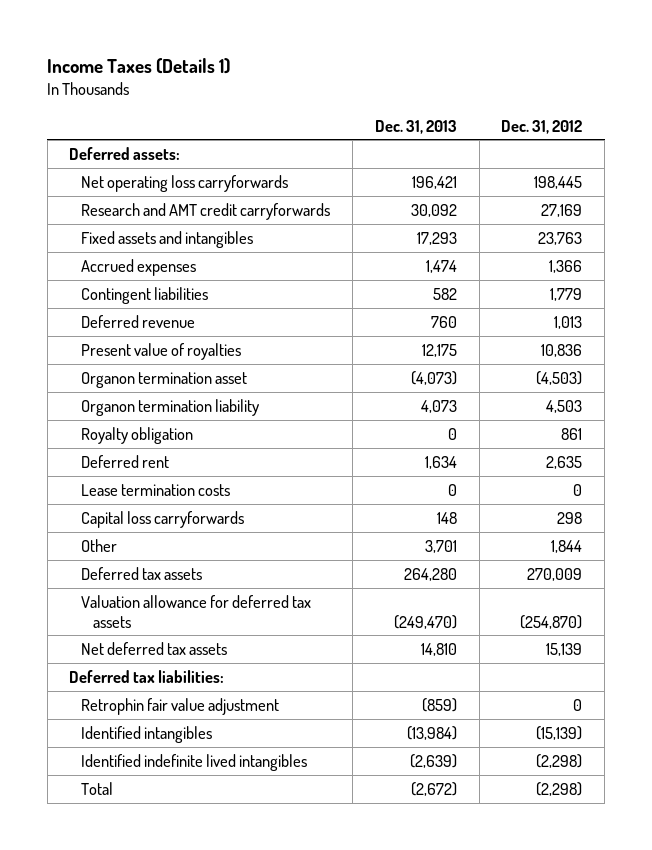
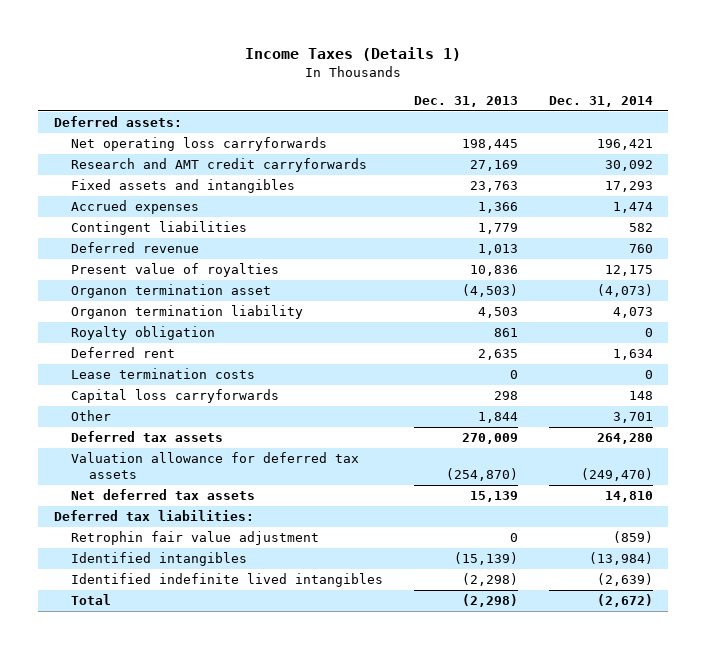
- | Dec. 31, 2013 | Dec. 31, 2012
+ | Dec. 31, 2013 | Dec. 31, 2014
- Net operating loss carryforwards | 196,421 | 198,445
- Research and AMT credit carryforwards | 30,092 | 27,169
- Fixed assets and intangibles | 17,293 | 23,763
- Accrued expenses | 1,474 | 1,366
- Contingent liabilities | 582 | 1,779
- Deferred revenue | 760 | 1,013
- Present value of royalties | 12,175 | 10,836
- Organon termination asset | (4,073) | (4,503)
- Organon termination liability | 4,073 | 4,503
- Royalty obligation | 0 | 861
- Deferred rent | 1,634 | 2,635
+ Net operating loss carryforwards | 198,445 | 196,421
+ Research and AMT credit carryforwards | 27,169 | 30,092
+ Fixed assets and intangibles | 23,763 | 17,293
+ Accrued expenses | 1,366 | 1,474
+ Contingent liabilities | 1,779 | 582
+ Deferred revenue | 1,013 | 760
+ Present value of royalties | 10,836 | 12,175
+ Organon termination asset | (4,503) | (4,073)
+ Organon termination liability | 4,503 | 4,073
+ Royalty obligation | 861 | 0
+ Deferred rent | 2,635 | 1,634
- Capital loss carryforwards | 148 | 298
- Other | 3,701 | 1,844
- Deferred tax assets | 264,280 | 270,009
- Valuation allowance for deferred tax assets | (249,470) | (254,870)
- Net deferred tax assets | 14,810 | 15,139
+ Capital loss carryforwards | 298 | 148
+ Other | 1,844 | 3,701
+ Deferred tax assets | 270,009 | 264,280
+ Valuation allowance for deferred tax assets | (254,870) | (249,470)
+ Net deferred tax assets | 15,139 | 14,810
- Retrophin fair value adjustment | (859) | 0
- Identified intangibles | (13,984) | (15,139)
- Identified indefinite lived intangibles | (2,639) | (2,298)
- Total | (2,672) | (2,298)
+ Retrophin fair value adjustment | 0 | (859)
+ Identified intangibles | (15,139) | (13,984)
+ Identified indefinite lived intangibles | (2,298) | (2,639)
+ Total | (2,298) | (2,672)

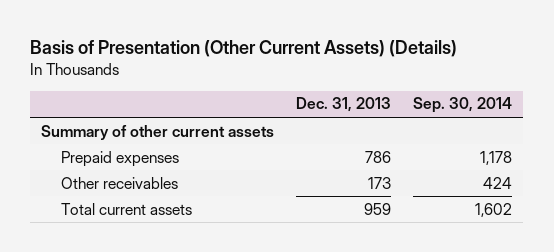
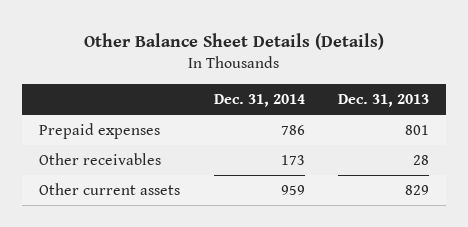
- Basis of Presentation (Other Current Assets) (Details)
+ Other Balance Sheet Details (Details)
- | Dec. 31, 2013 | Sep. 30, 2014
+ | Dec. 31, 2014 | Dec. 31, 2013
- Summary of other current assets
- Prepaid expenses | 786 | 1,178
- Other receivables | 173 | 424
- Total current assets | 959 | 1,602
+ Prepaid expenses | 786 | 801
+ Other receivables | 173 | 28
+ Other current assets | 959 | 829

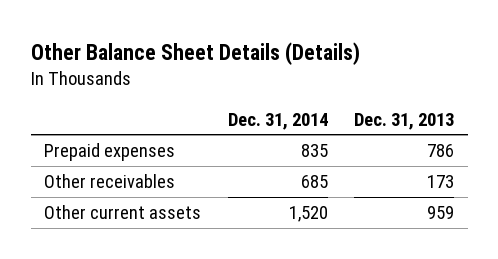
- Prepaid expenses | 786 | 801
- Other receivables | 173 | 28
- Other current assets | 959 | 829
+ Prepaid expenses | 835 | 786
+ Other receivables | 685 | 173
+ Other current assets | 1,520 | 959

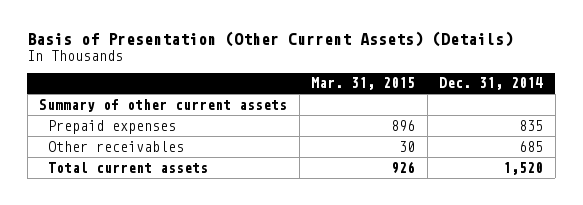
- Other Balance Sheet Details (Details)
+ Basis of Presentation (Other Current Assets) (Details)
- | Dec. 31, 2014 | Dec. 31, 2013
+ | Mar. 31, 2015 | Dec. 31, 2014
+ Summary of other current assets
- Other current assets | 1,520 | 959
+ Total current assets | 926 | 1,520

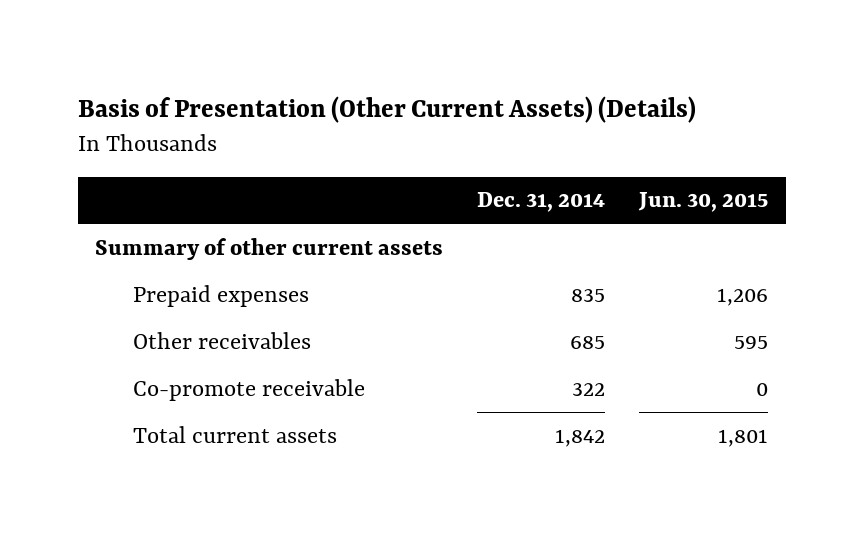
- | Mar. 31, 2015 | Dec. 31, 2014
+ | Dec. 31, 2014 | Jun. 30, 2015
- Total current assets | 926 | 1,520
+ Co-promote receivable | 322 | 0
+ Total current assets | 1,842 | 1,801

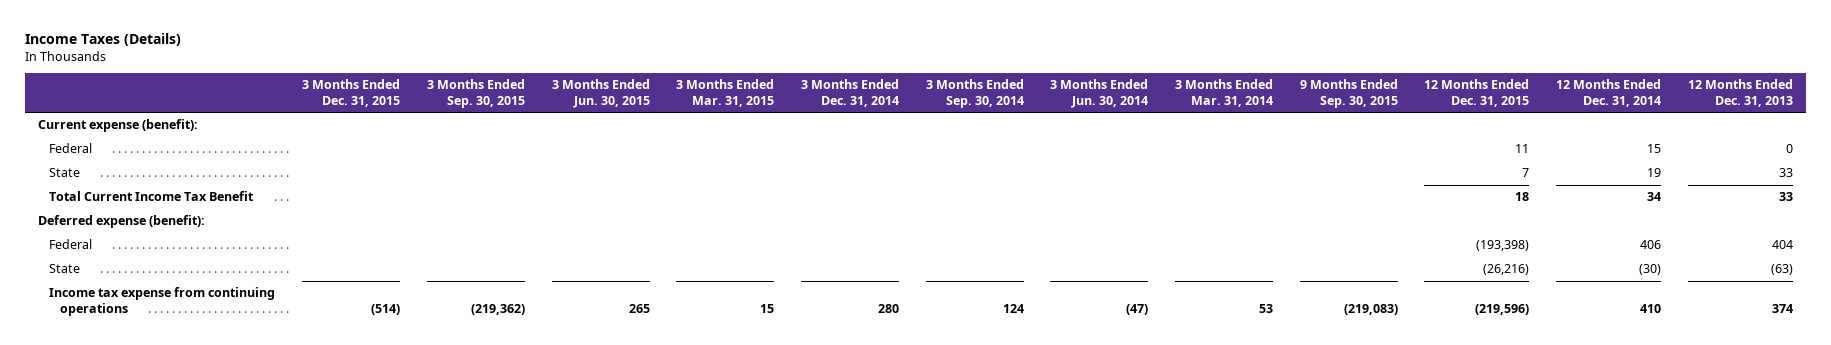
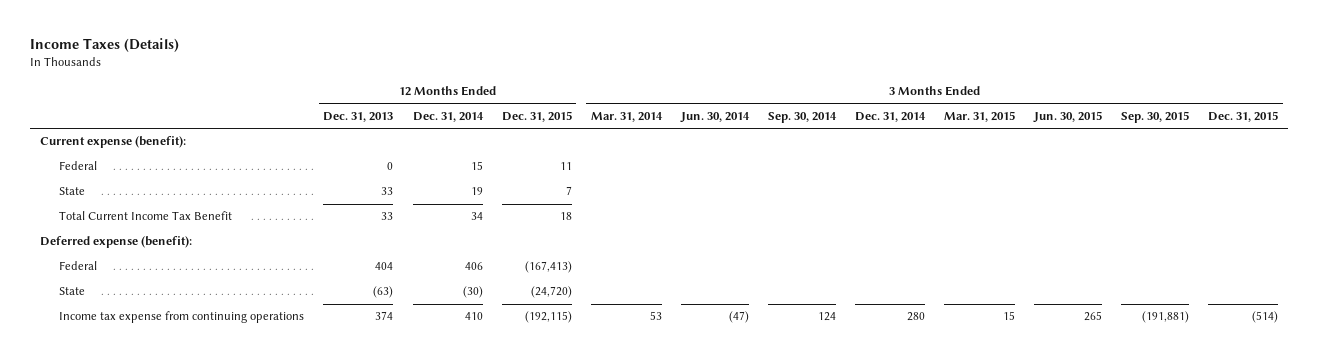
- | 3 Months Ended Dec. 31, 2015 | 3 Months Ended Sep. 30, 2015 | 3 Months Ended Jun. 30, 2015 | 3 Months Ended Mar. 31, 2015 | 3 Months Ended Dec. 31, 2014 | 3 Months Ended Sep. 30, 2014 | 3 Months Ended Jun. 30, 2014 | 3 Months Ended Mar. 31, 2014 | 9 Months Ended Sep. 30, 2015 | 12 Months Ended Dec. 31, 2015 | 12 Months Ended Dec. 31, 2014 | 12 Months Ended Dec. 31, 2013
+ | 12 Months Ended Dec. 31, 2013 | 12 Months Ended Dec. 31, 2014 | 12 Months Ended Dec. 31, 2015 | 3 Months Ended Mar. 31, 2014 | 3 Months Ended Jun. 30, 2014 | 3 Months Ended Sep. 30, 2014 | 3 Months Ended Dec. 31, 2014 | 3 Months Ended Mar. 31, 2015 | 3 Months Ended Jun. 30, 2015 | 3 Months Ended Sep. 30, 2015 | 3 Months Ended Dec. 31, 2015
- Federal | | | | | | | | | | (193,398) | 406 | 404
- State | | | | | | | | | | (26,216) | (30) | (63)
- Income tax expense from continuing operations | (514) | (219,362) | 265 | 15 | 280 | 124 | (47) | 53 | (219,083) | (219,596) | 410 | 374
+ Federal | 404 | 406 | (167,413) | | | | | | | |
+ State | (63) | (30) | (24,720) | | | | | | | |
+ Income tax expense from continuing operations | 374 | 410 | (192,115) | 53 | (47) | 124 | 280 | 15 | 265 | (191,881) | (514)

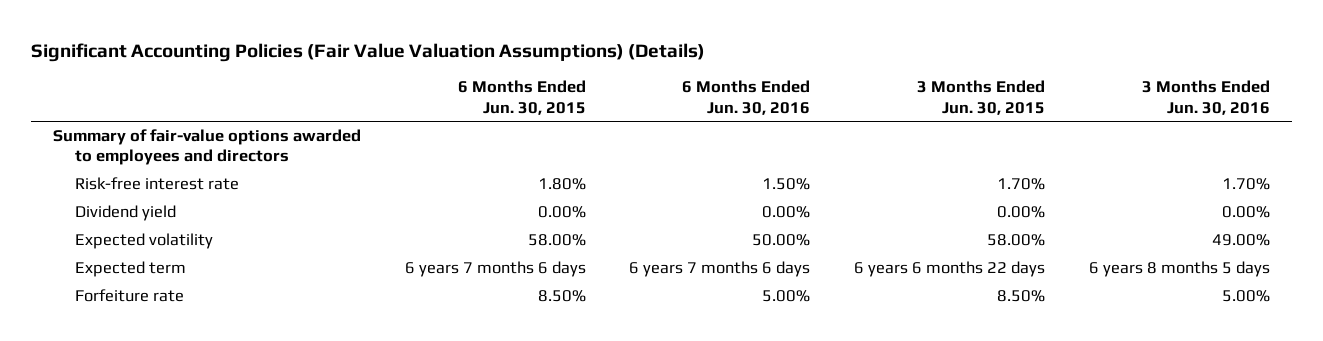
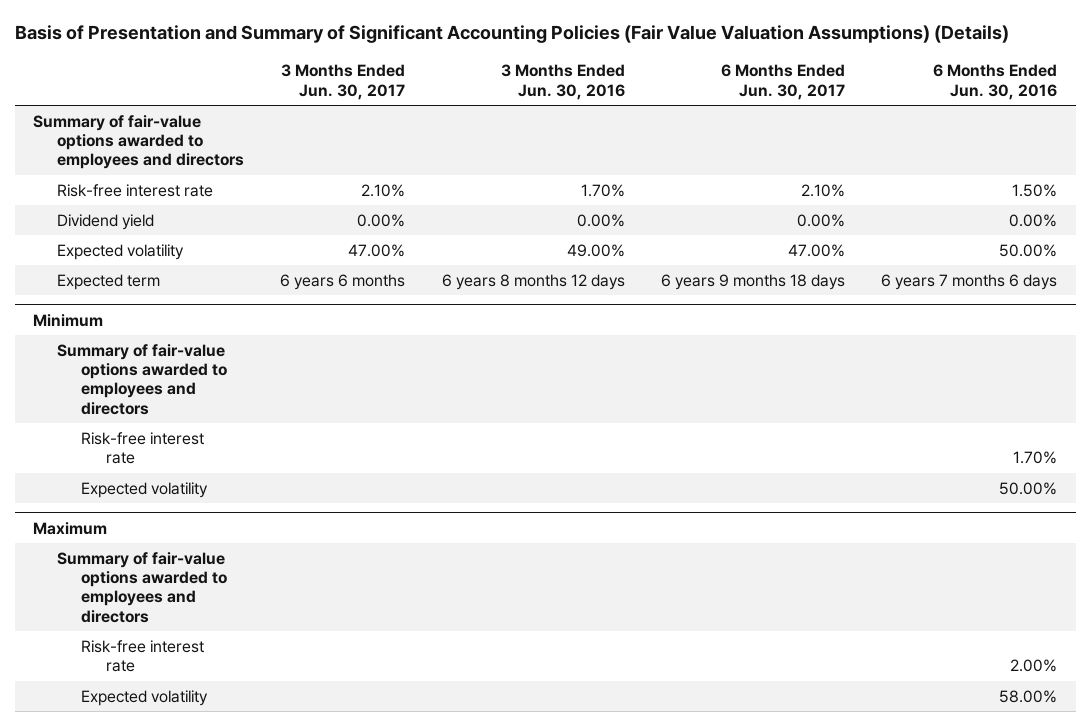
- Significant Accounting Policies (Fair Value Valuation Assumptions) (Details)
+ Basis of Presentation and Summary of Significant Accounting Policies (Fair Value Valuation Assumptions) (Details)
- | 6 Months Ended Jun. 30, 2015 | 6 Months Ended Jun. 30, 2016 | 3 Months Ended Jun. 30, 2015 | 3 Months Ended Jun. 30, 2016
+ | 3 Months Ended Jun. 30, 2017 | 3 Months Ended Jun. 30, 2016 | 6 Months Ended Jun. 30, 2017 | 6 Months Ended Jun. 30, 2016
- Expected term | 6 years 7 months 6 days | 6 years 7 months 6 days | 6 years 6 months 22 days | 6 years 8 months 5 days
- Forfeiture rate | 8.50% | 5.00% | 8.50% | 5.00%
+ Expected term | 6 years 6 months | 6 years 8 months 12 days | 6 years 9 months 18 days | 6 years 7 months 6 days
+ Minimum
+ Summary of fair-value options awarded to employees and directors
+ Risk-free interest rate | | | | 1.70%
+ Expected volatility | | | | 50.00%
+ Maximum
+ Summary of fair-value options awarded to employees and directors
+ Risk-free interest rate | | | | 2.00%
+ Expected volatility | | | | 58.00%

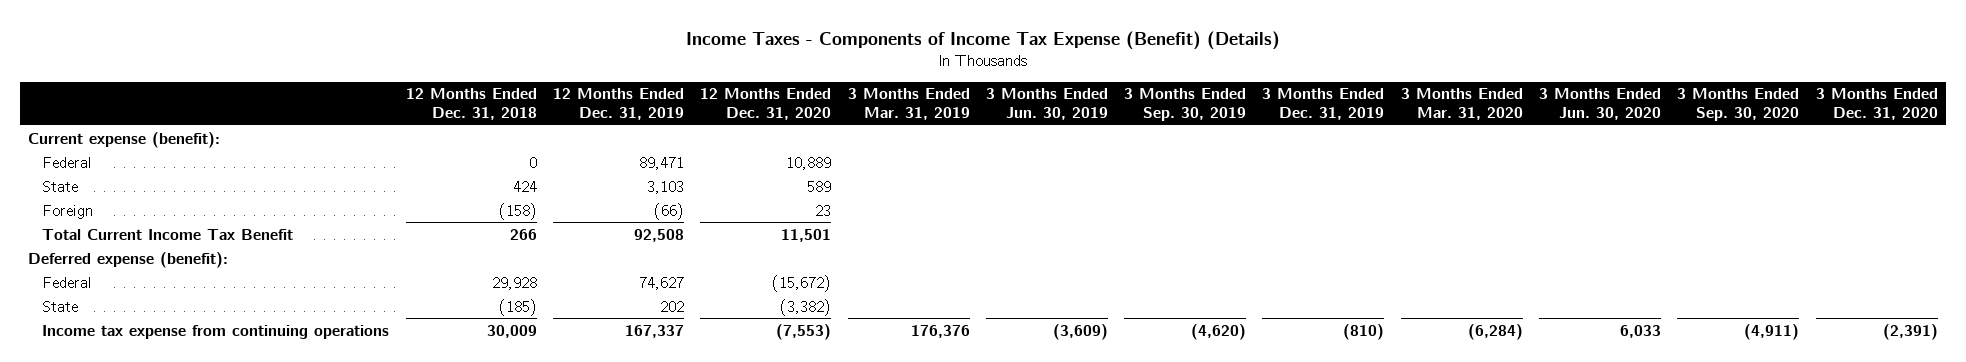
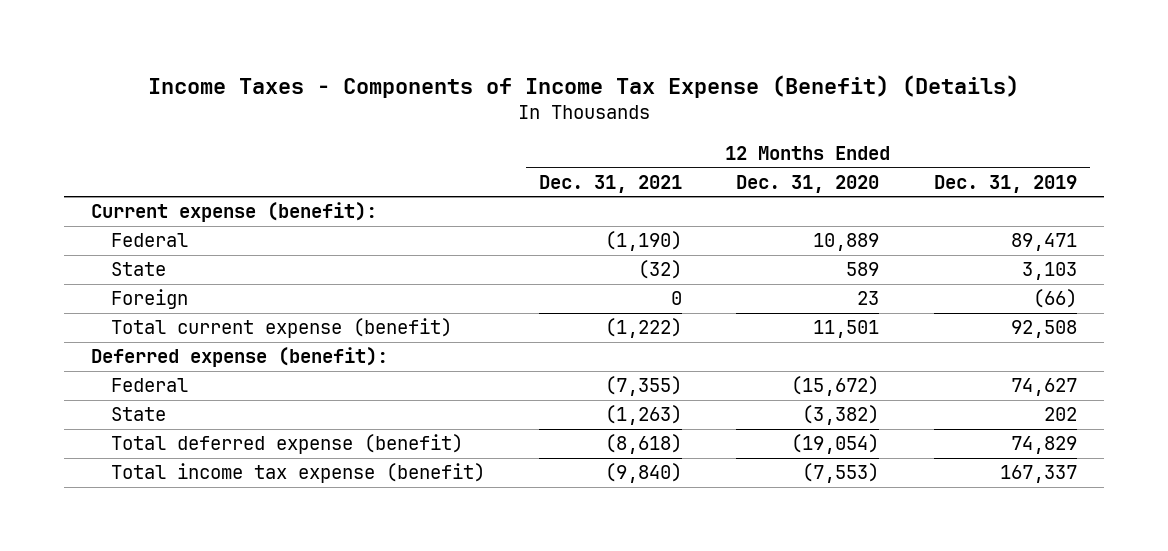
- | 12 Months Ended Dec. 31, 2018 | 12 Months Ended Dec. 31, 2019 | 12 Months Ended Dec. 31, 2020 | 3 Months Ended Mar. 31, 2019 | 3 Months Ended Jun. 30, 2019 | 3 Months Ended Sep. 30, 2019 | 3 Months Ended Dec. 31, 2019 | 3 Months Ended Mar. 31, 2020 | 3 Months Ended Jun. 30, 2020 | 3 Months Ended Sep. 30, 2020 | 3 Months Ended Dec. 31, 2020
+ | 12 Months Ended Dec. 31, 2021 | 12 Months Ended Dec. 31, 2020 | 12 Months Ended Dec. 31, 2019
- Total Current Income Tax Benefit | 266 | 92,508 | 11,501 | | | | | | | |
+ Total current expense (benefit) | (1,222) | 11,501 | 92,508
- Income tax expense from continuing operations | 30,009 | 167,337 | (7,553) | 176,376 | (3,609) | (4,620) | (810) | (6,284) | 6,033 | (4,911) | (2,391)
+ Total deferred expense (benefit) | (8,618) | (19,054) | 74,829
+ Total income tax expense (benefit) | (9,840) | (7,553) | 167,337

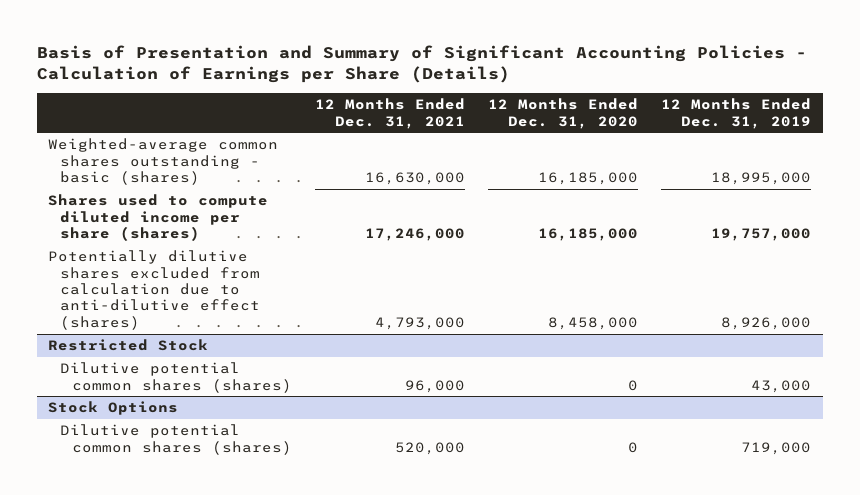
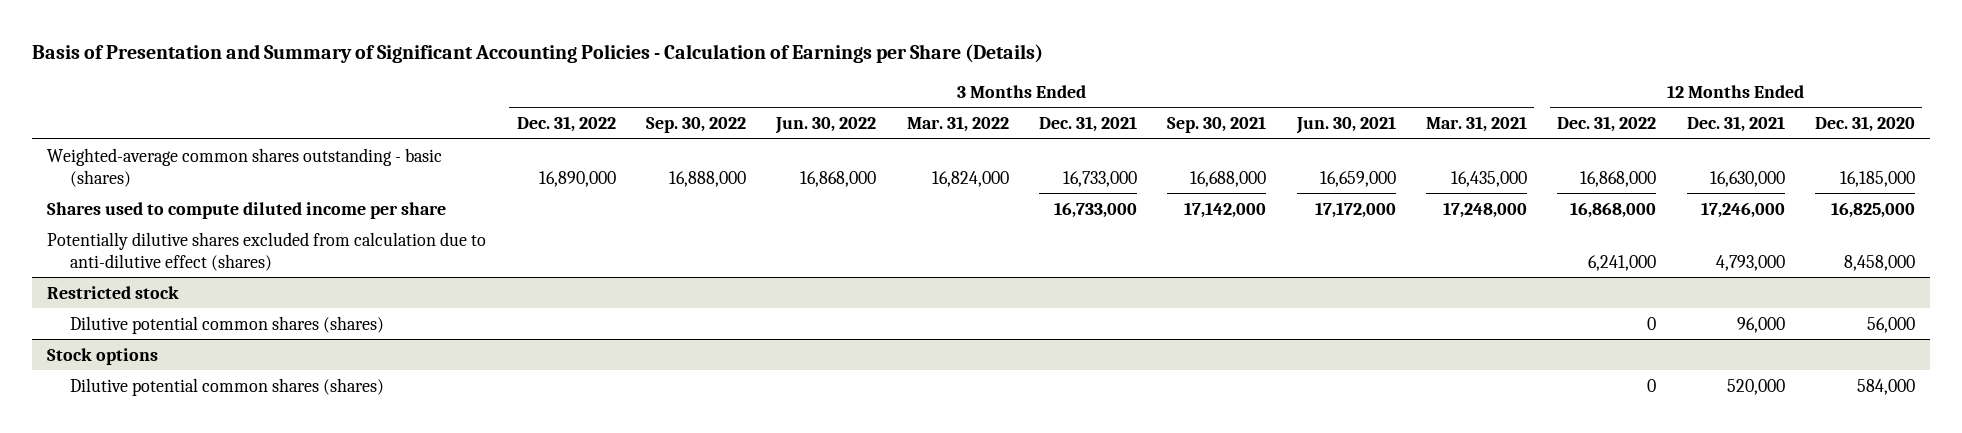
- | 12 Months Ended Dec. 31, 2021 | 12 Months Ended Dec. 31, 2020 | 12 Months Ended Dec. 31, 2019
+ | 3 Months Ended Dec. 31, 2022 | 3 Months Ended Sep. 30, 2022 | 3 Months Ended Jun. 30, 2022 | 3 Months Ended Mar. 31, 2022 | 3 Months Ended Dec. 31, 2021 | 3 Months Ended Sep. 30, 2021 | 3 Months Ended Jun. 30, 2021 | 3 Months Ended Mar. 31, 2021 | 12 Months Ended Dec. 31, 2022 | 12 Months Ended Dec. 31, 2021 | 12 Months Ended Dec. 31, 2020
- Shares used to compute diluted income per share (shares) | 17,246,000 | 16,185,000 | 19,757,000
+ Shares used to compute diluted income per share | | | | | 16,733,000 | 17,142,000 | 17,172,000 | 17,248,000 | 16,868,000 | 17,246,000 | 16,825,000
- Restricted Stock
- Dilutive potential common shares (shares) | 96,000 | 0 | 43,000
- Stock Options
- Dilutive potential common shares (shares) | 520,000 | 0 | 719,000
+ Restricted stock
+ Dilutive potential common shares (shares) | | | | | | | | | 0 | 96,000 | 56,000
+ Stock options
+ Dilutive potential common shares (shares) | | | | | | | | | 0 | 520,000 | 584,000

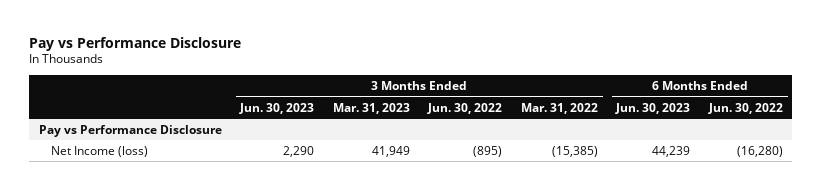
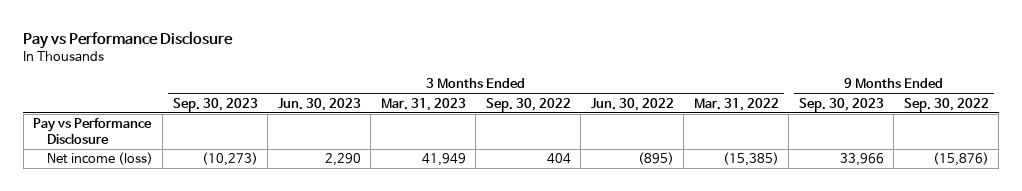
- | 3 Months Ended Jun. 30, 2023 | 3 Months Ended Mar. 31, 2023 | 3 Months Ended Jun. 30, 2022 | 3 Months Ended Mar. 31, 2022 | 6 Months Ended Jun. 30, 2023 | 6 Months Ended Jun. 30, 2022
+ | 3 Months Ended Sep. 30, 2023 | 3 Months Ended Jun. 30, 2023 | 3 Months Ended Mar. 31, 2023 | 3 Months Ended Sep. 30, 2022 | 3 Months Ended Jun. 30, 2022 | 3 Months Ended Mar. 31, 2022 | 9 Months Ended Sep. 30, 2023 | 9 Months Ended Sep. 30, 2022
- Net Income (loss) | 2,290 | 41,949 | (895) | (15,385) | 44,239 | (16,280)
+ Net income (loss) | (10,273) | 2,290 | 41,949 | 404 | (895) | (15,385) | 33,966 | (15,876)

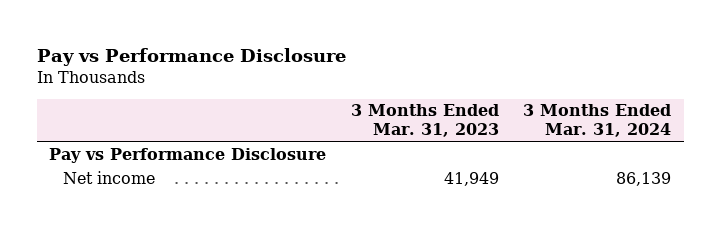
- | 3 Months Ended Sep. 30, 2023 | 3 Months Ended Jun. 30, 2023 | 3 Months Ended Mar. 31, 2023 | 3 Months Ended Sep. 30, 2022 | 3 Months Ended Jun. 30, 2022 | 3 Months Ended Mar. 31, 2022 | 9 Months Ended Sep. 30, 2023 | 9 Months Ended Sep. 30, 2022
+ | 3 Months Ended Mar. 31, 2023 | 3 Months Ended Mar. 31, 2024
- Net income (loss) | (10,273) | 2,290 | 41,949 | 404 | (895) | (15,385) | 33,966 | (15,876)
+ Net income | 41,949 | 86,139

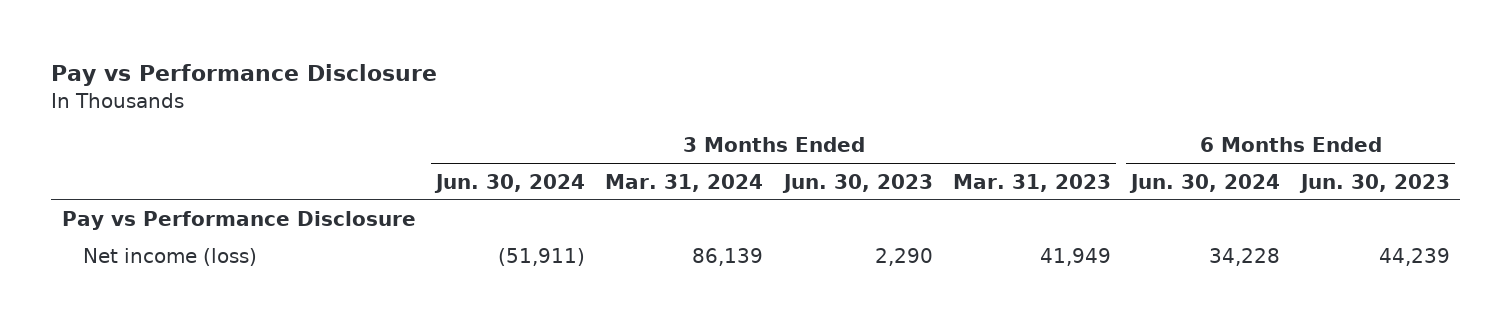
- | 3 Months Ended Mar. 31, 2023 | 3 Months Ended Mar. 31, 2024
+ | 3 Months Ended Jun. 30, 2024 | 3 Months Ended Mar. 31, 2024 | 3 Months Ended Jun. 30, 2023 | 3 Months Ended Mar. 31, 2023 | 6 Months Ended Jun. 30, 2024 | 6 Months Ended Jun. 30, 2023
- Net income | 41,949 | 86,139
+ Net income (loss) | (51,911) | 86,139 | 2,290 | 41,949 | 34,228 | 44,239

